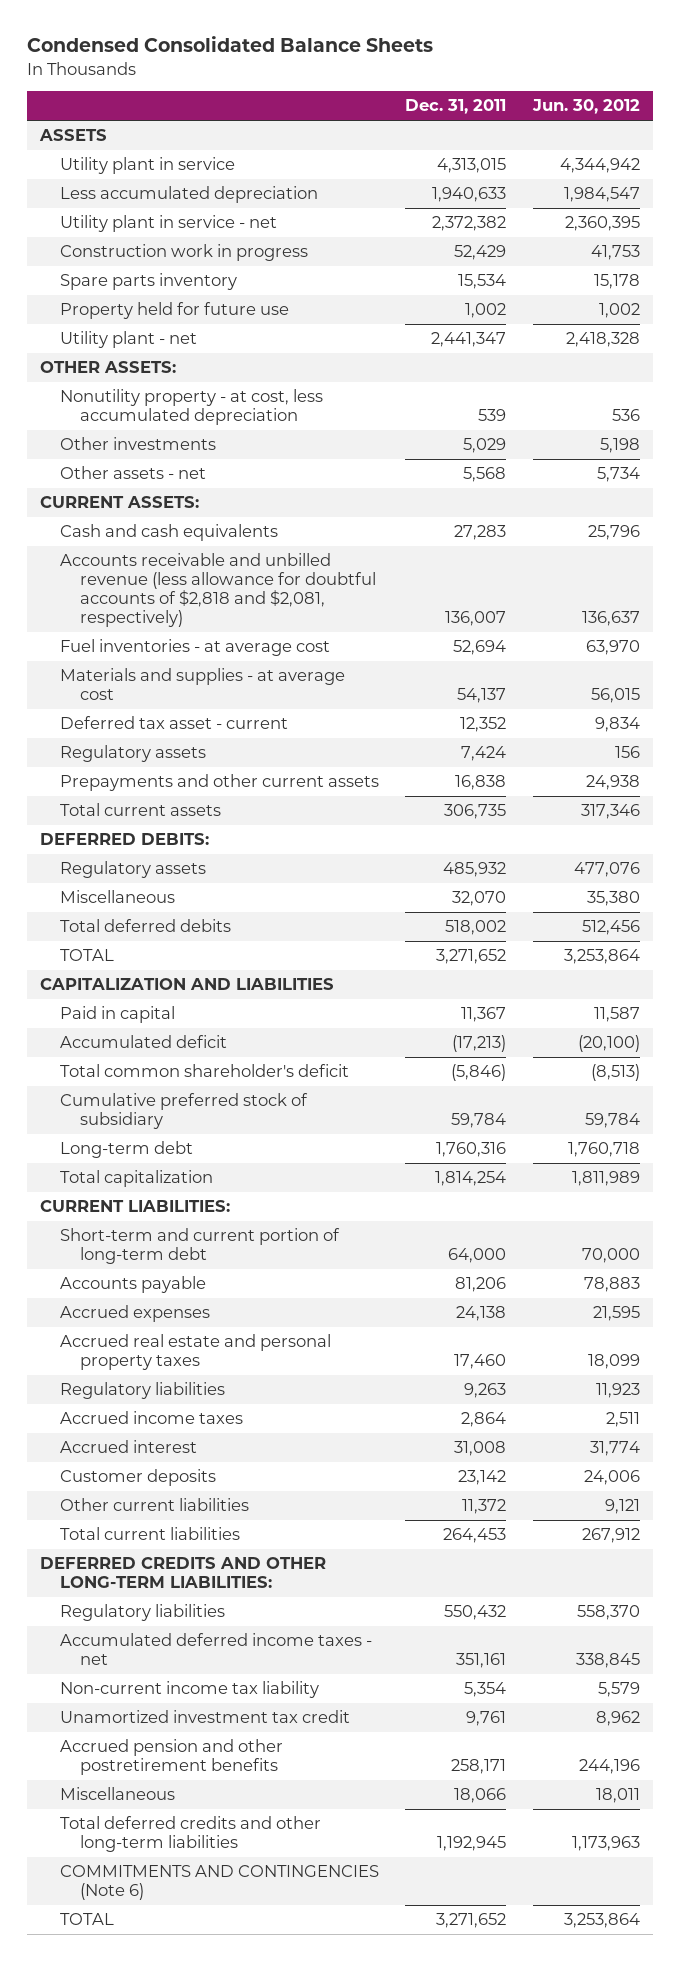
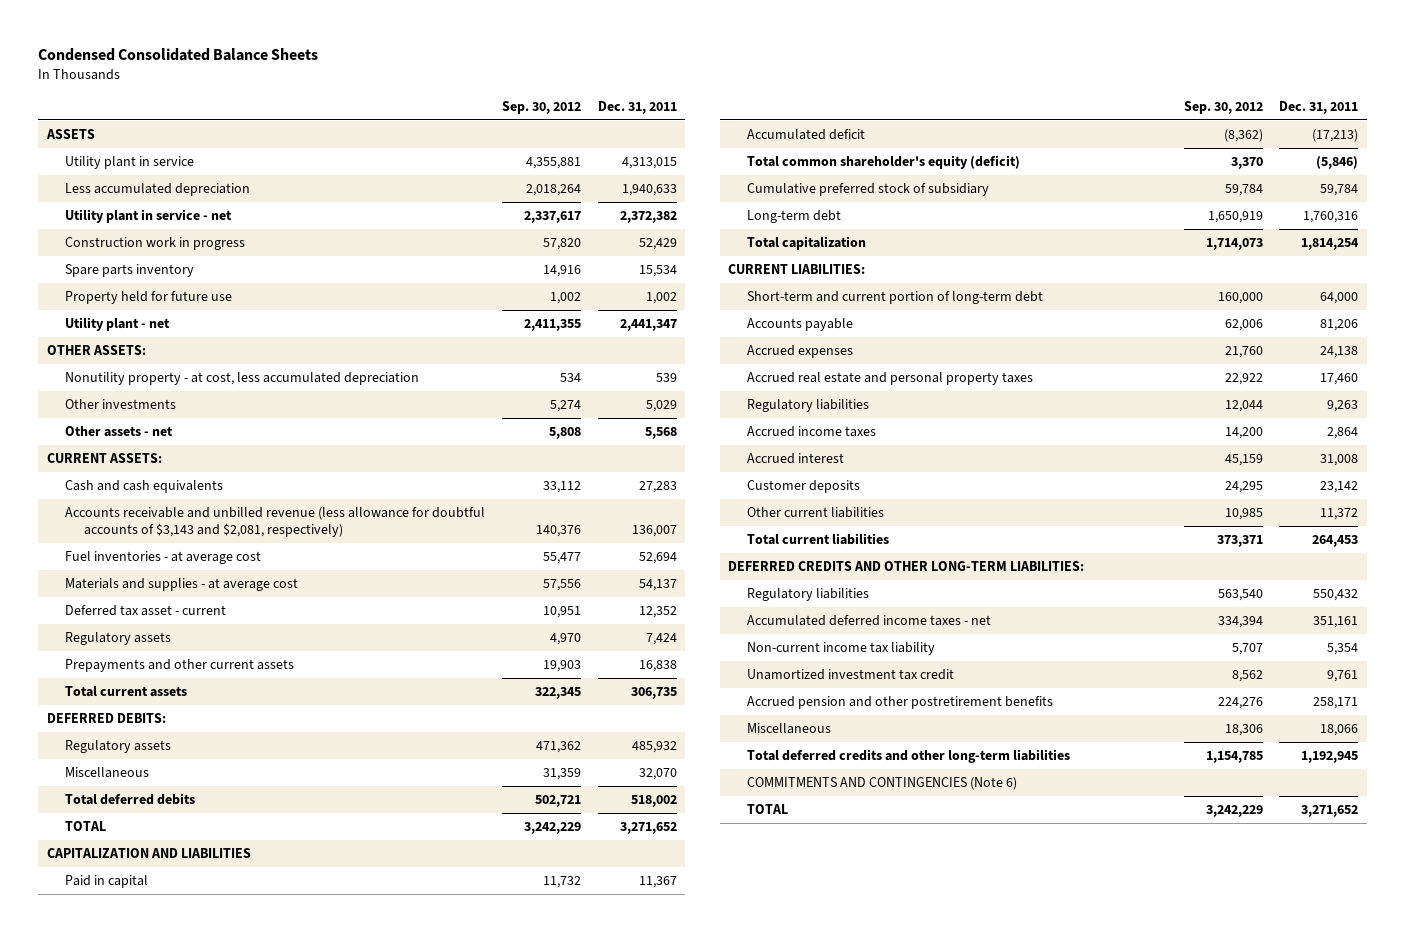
- | Dec. 31, 2011 | Jun. 30, 2012
+ | Sep. 30, 2012 | Dec. 31, 2011
- Accounts receivable and unbilled revenue (less allowance for doubtful accounts of $2,818 and $2,081, respectively) | 136,007 | 136,637
+ Accounts receivable and unbilled revenue (less allowance for doubtful accounts of $3,143 and $2,081, respectively) | 140,376 | 136,007
- Total common shareholder's deficit | (5,846) | (8,513)
+ Total common shareholder's equity (deficit) | 3,370 | (5,846)

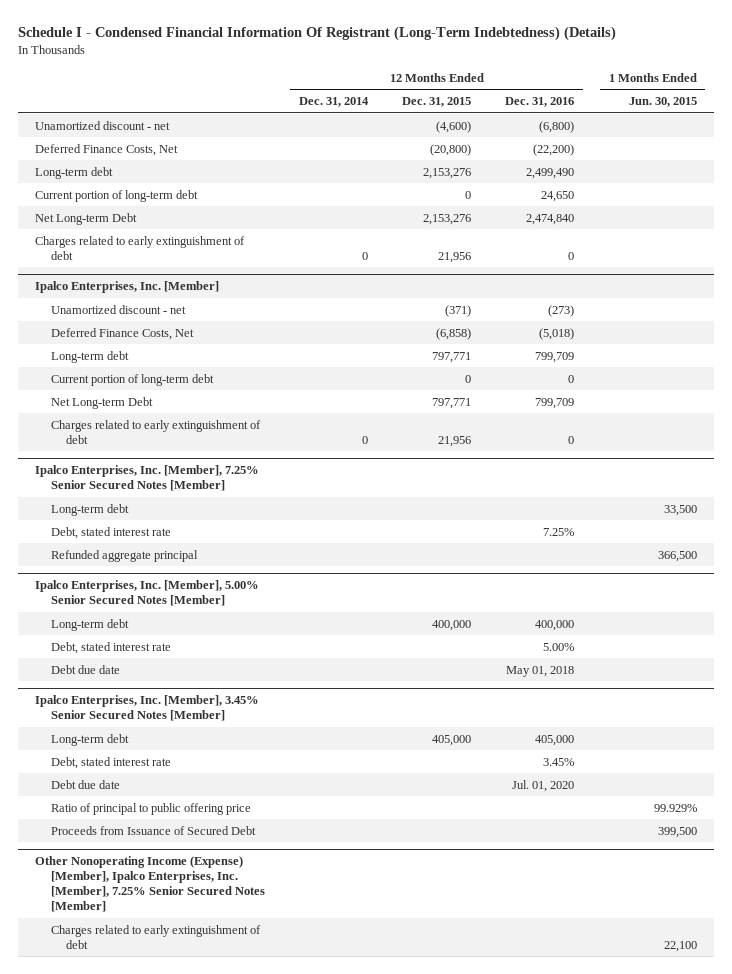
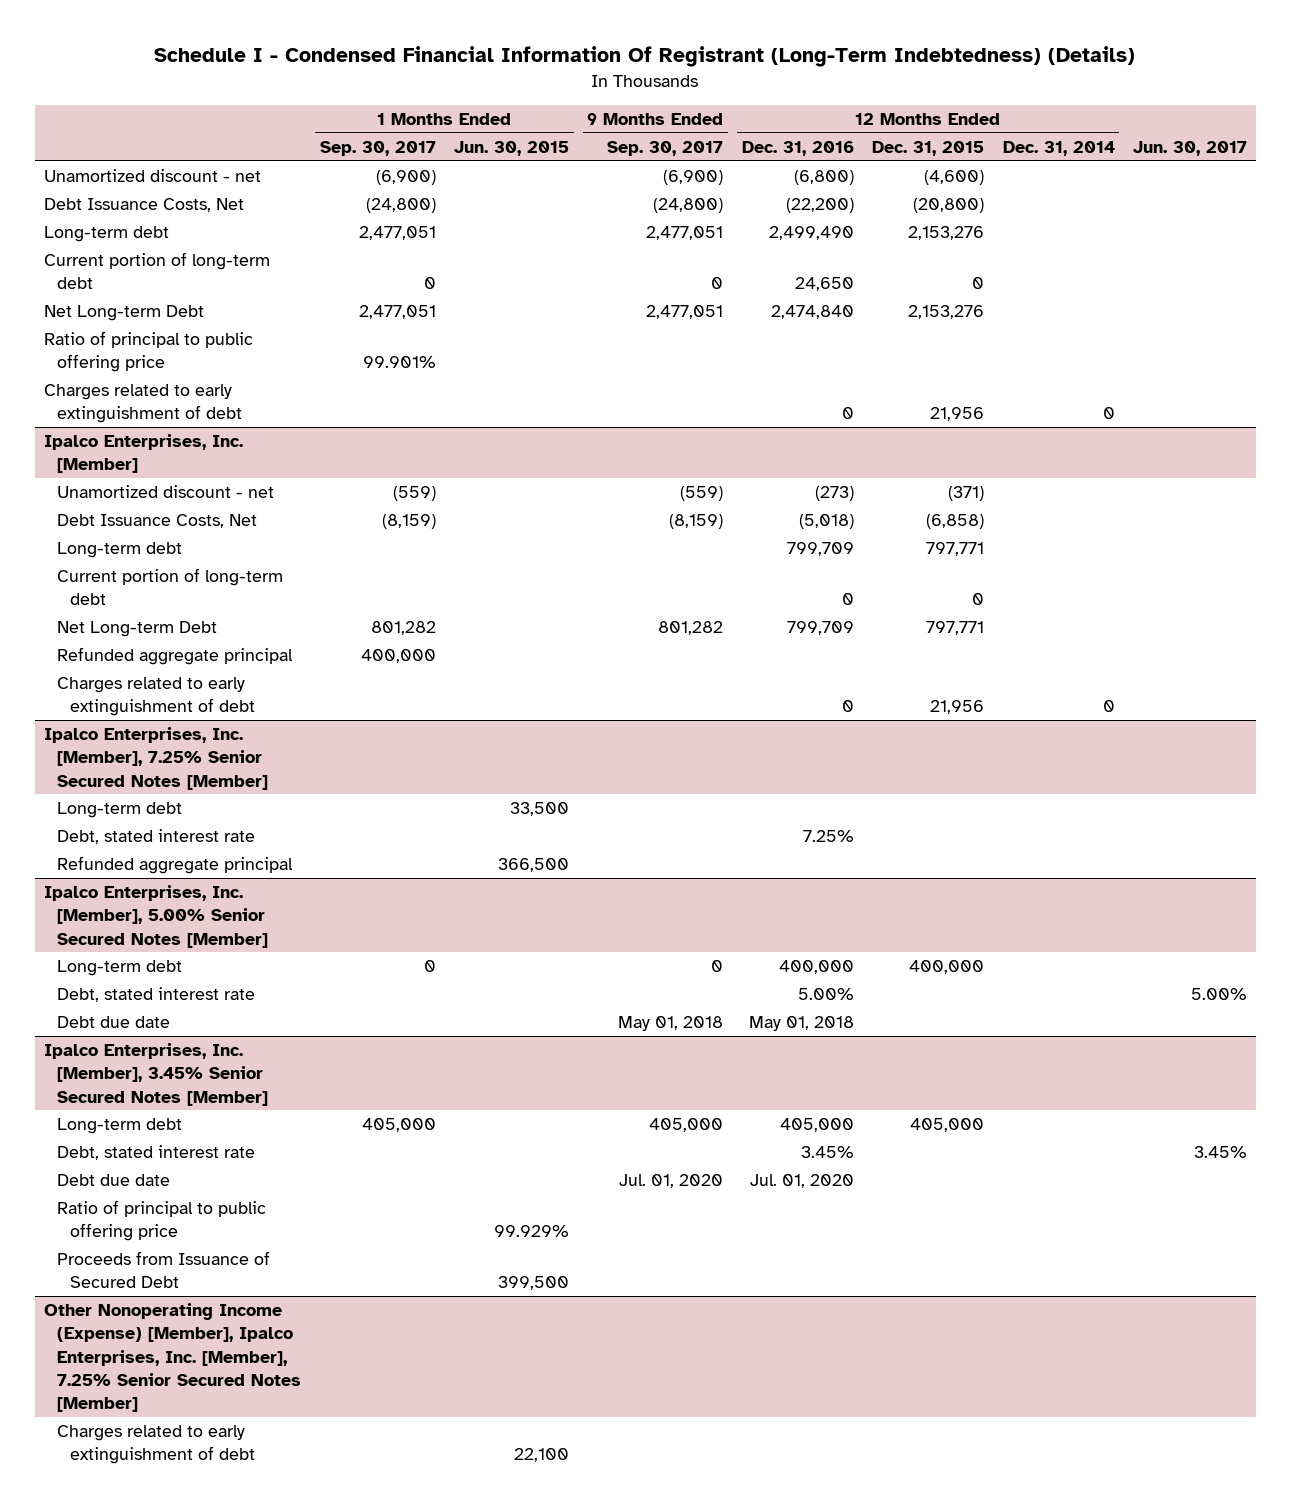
- | 12 Months Ended Dec. 31, 2014 | 12 Months Ended Dec. 31, 2015 | 12 Months Ended Dec. 31, 2016 | 1 Months Ended Jun. 30, 2015
+ | 1 Months Ended Sep. 30, 2017 | 1 Months Ended Jun. 30, 2015 | 9 Months Ended Sep. 30, 2017 | 12 Months Ended Dec. 31, 2016 | 12 Months Ended Dec. 31, 2015 | 12 Months Ended Dec. 31, 2014 | Jun. 30, 2017
- Deferred Finance Costs, Net | | (20,800) | (22,200) |
+ Debt Issuance Costs, Net | (24,800) | | (24,800) | (22,200) | (20,800) | |
+ Ratio of principal to public offering price | 99.901% | | | | | |
@ Ipalco Enterprises, Inc. [Member]
- Deferred Finance Costs, Net | | (6,858) | (5,018) |
+ Debt Issuance Costs, Net | (8,159) | | (8,159) | (5,018) | (6,858) | |
+ Refunded aggregate principal | 400,000 | | | | | |

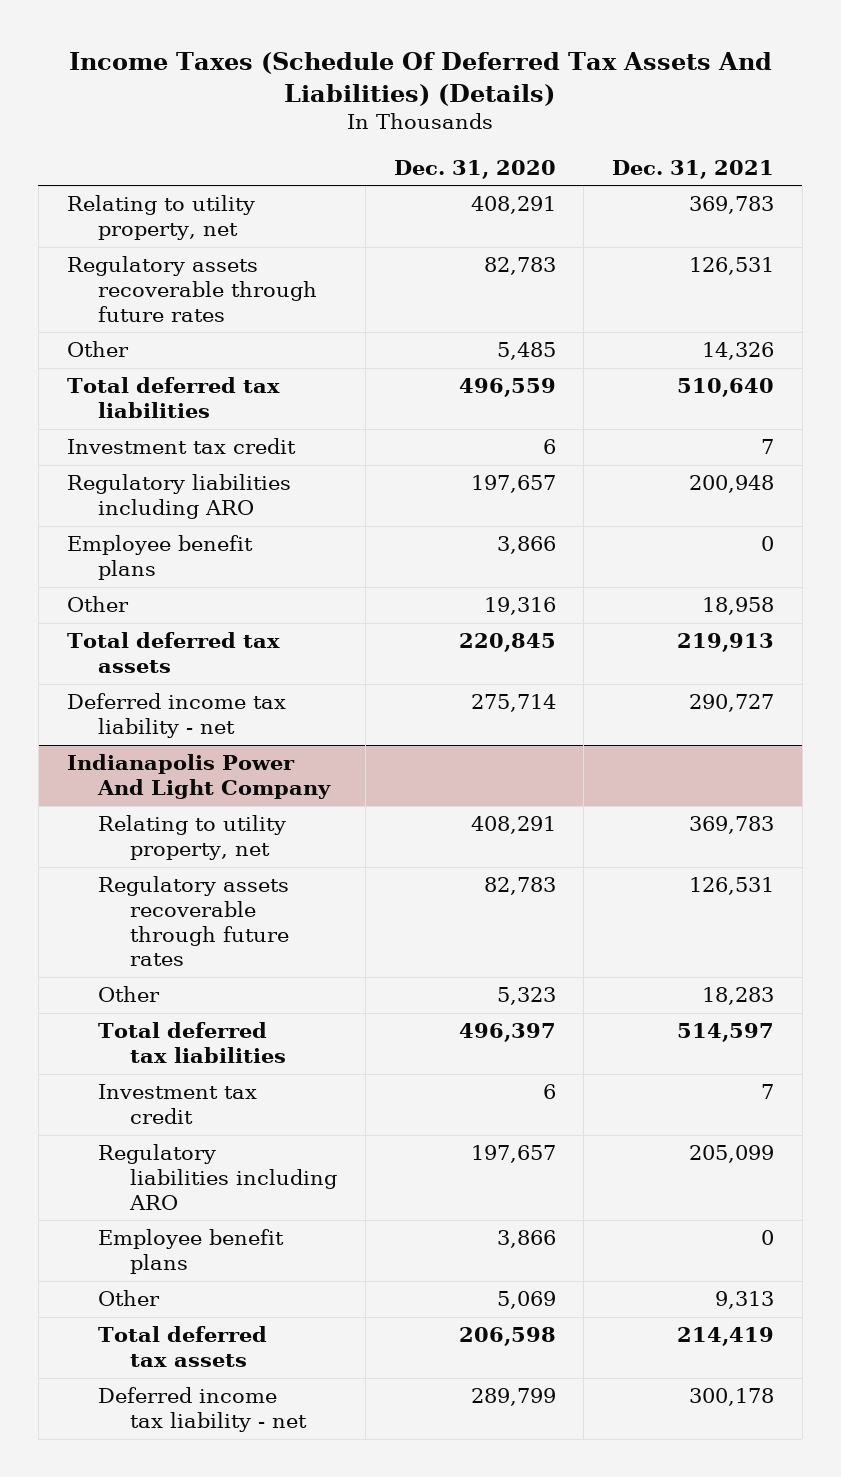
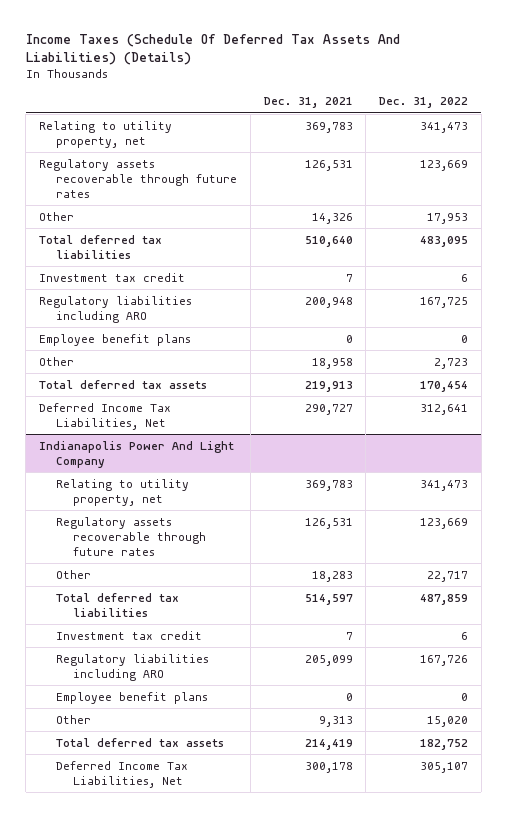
- | Dec. 31, 2020 | Dec. 31, 2021
+ | Dec. 31, 2021 | Dec. 31, 2022
- Deferred income tax liability - net | 275,714 | 290,727
+ Deferred Income Tax Liabilities, Net | 290,727 | 312,641
@ Indianapolis Power And Light Company
- Deferred income tax liability - net | 289,799 | 300,178
+ Deferred Income Tax Liabilities, Net | 300,178 | 305,107

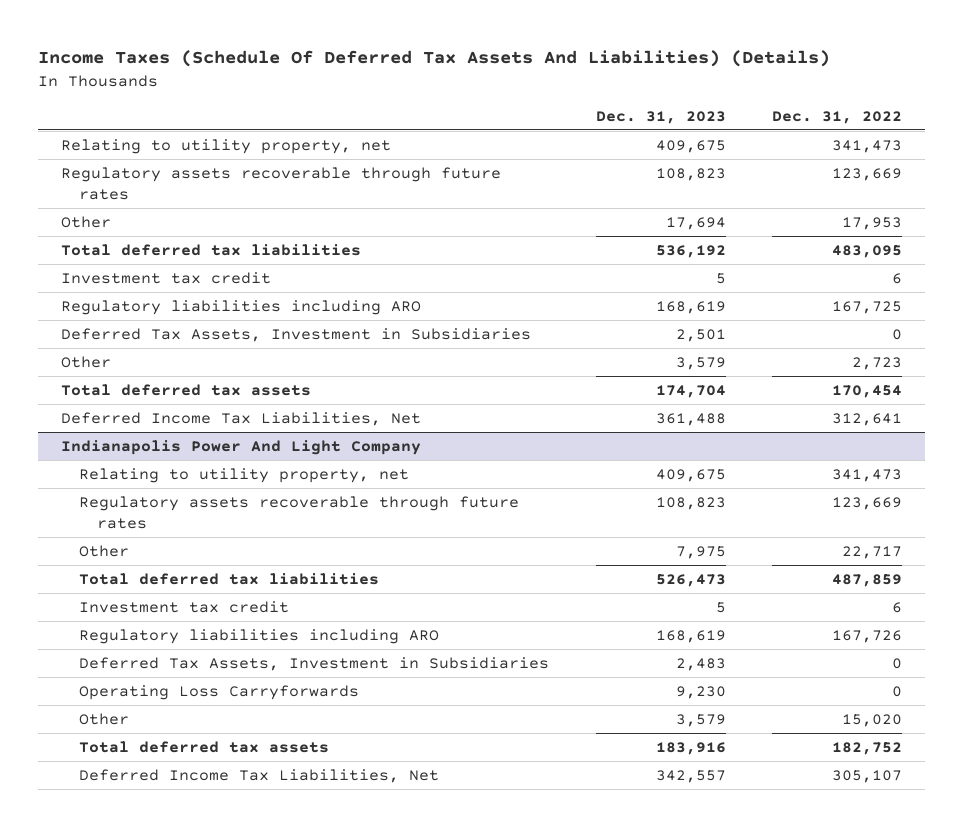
- | Dec. 31, 2021 | Dec. 31, 2022
+ | Dec. 31, 2023 | Dec. 31, 2022
- Employee benefit plans | 0 | 0
+ Deferred Tax Assets, Investment in Subsidiaries | 2,501 | 0
@ Indianapolis Power And Light Company
- Employee benefit plans | 0 | 0
+ Deferred Tax Assets, Investment in Subsidiaries | 2,483 | 0
+ Operating Loss Carryforwards | 9,230 | 0

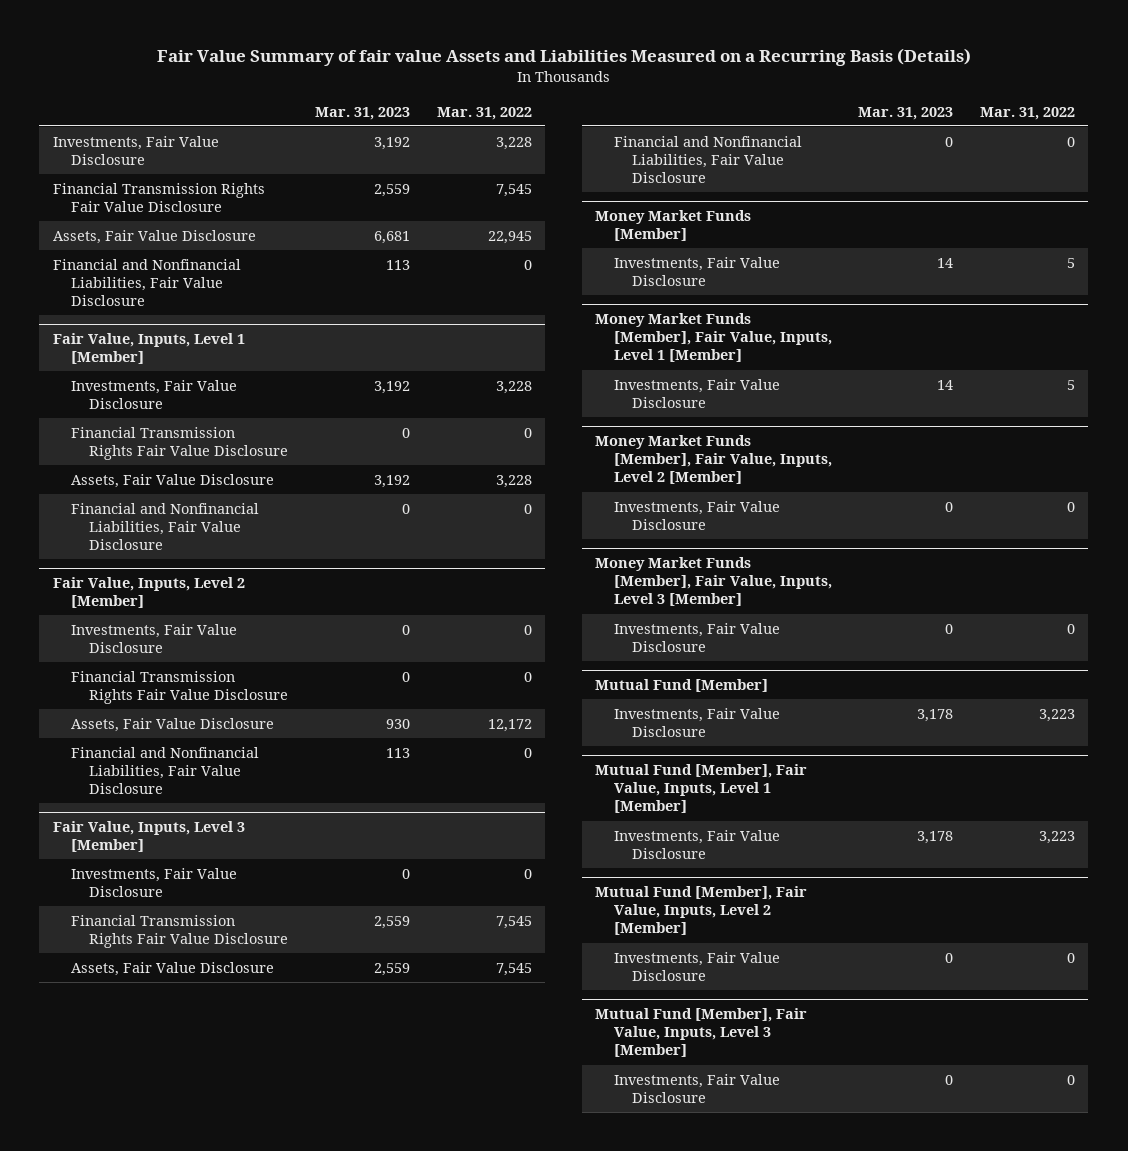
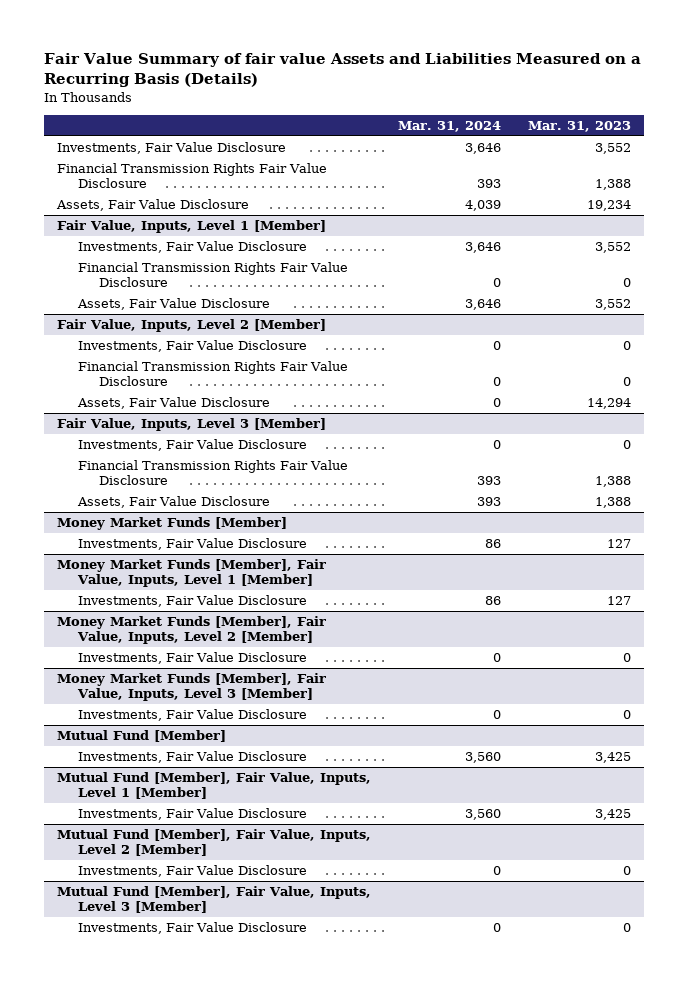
- | Mar. 31, 2023 | Mar. 31, 2022
+ | Mar. 31, 2024 | Mar. 31, 2023
- Investments, Fair Value Disclosure | 3,192 | 3,228
- Financial Transmission Rights Fair Value Disclosure | 2,559 | 7,545
- Assets, Fair Value Disclosure | 6,681 | 22,945
- Financial and Nonfinancial Liabilities, Fair Value Disclosure | 113 | 0
+ Investments, Fair Value Disclosure | 3,646 | 3,552
+ Financial Transmission Rights Fair Value Disclosure | 393 | 1,388
+ Assets, Fair Value Disclosure | 4,039 | 19,234
@ Fair Value, Inputs, Level 1 [Member]
- Investments, Fair Value Disclosure | 3,192 | 3,228
+ Investments, Fair Value Disclosure | 3,646 | 3,552
- Assets, Fair Value Disclosure | 3,192 | 3,228
- Financial and Nonfinancial Liabilities, Fair Value Disclosure | 0 | 0
+ Assets, Fair Value Disclosure | 3,646 | 3,552
@ Fair Value, Inputs, Level 2 [Member]
- Assets, Fair Value Disclosure | 930 | 12,172
- Financial and Nonfinancial Liabilities, Fair Value Disclosure | 113 | 0
+ Assets, Fair Value Disclosure | 0 | 14,294
@ Fair Value, Inputs, Level 3 [Member]
- Financial Transmission Rights Fair Value Disclosure | 2,559 | 7,545
- Assets, Fair Value Disclosure | 2,559 | 7,545
- Financial and Nonfinancial Liabilities, Fair Value Disclosure | 0 | 0
+ Financial Transmission Rights Fair Value Disclosure | 393 | 1,388
+ Assets, Fair Value Disclosure | 393 | 1,388
@ Money Market Funds [Member]
- Investments, Fair Value Disclosure | 14 | 5
+ Investments, Fair Value Disclosure | 86 | 127
@ Money Market Funds [Member], Fair Value, Inputs, Level 1 [Member]
- Investments, Fair Value Disclosure | 14 | 5
+ Investments, Fair Value Disclosure | 86 | 127
@ Mutual Fund [Member]
- Investments, Fair Value Disclosure | 3,178 | 3,223
+ Investments, Fair Value Disclosure | 3,560 | 3,425
@ Mutual Fund [Member], Fair Value, Inputs, Level 1 [Member]
- Investments, Fair Value Disclosure | 3,178 | 3,223
+ Investments, Fair Value Disclosure | 3,560 | 3,425

